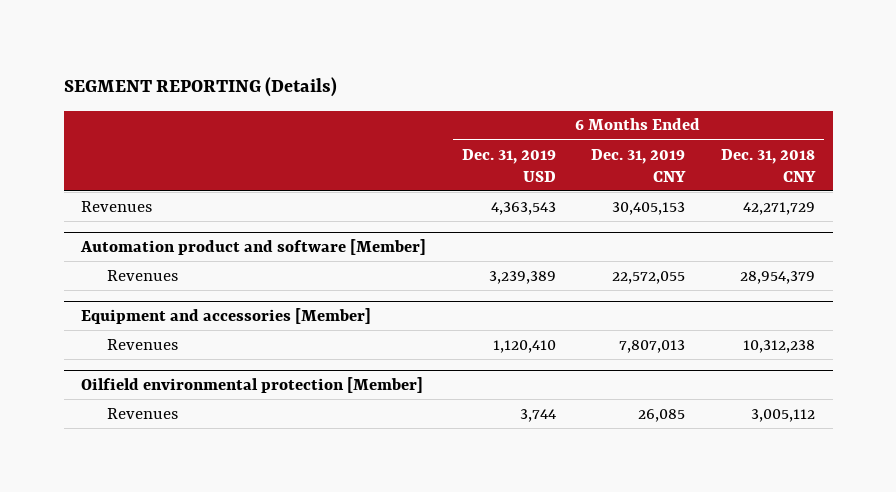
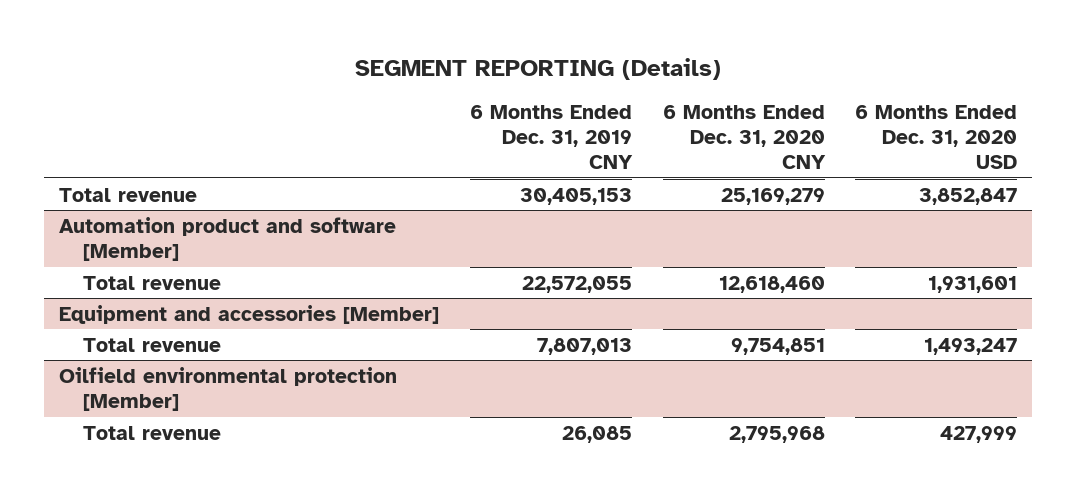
- | 6 Months Ended Dec. 31, 2019 USD | 6 Months Ended Dec. 31, 2019 CNY | 6 Months Ended Dec. 31, 2018 CNY
+ | 6 Months Ended Dec. 31, 2019 CNY | 6 Months Ended Dec. 31, 2020 CNY | 6 Months Ended Dec. 31, 2020 USD
- Revenues | 4,363,543 | 30,405,153 | 42,271,729
+ Total revenue | 30,405,153 | 25,169,279 | 3,852,847
@ Automation product and software [Member]
- Revenues | 3,239,389 | 22,572,055 | 28,954,379
+ Total revenue | 22,572,055 | 12,618,460 | 1,931,601
@ Equipment and accessories [Member]
- Revenues | 1,120,410 | 7,807,013 | 10,312,238
+ Total revenue | 7,807,013 | 9,754,851 | 1,493,247
@ Oilfield environmental protection [Member]
- Revenues | 3,744 | 26,085 | 3,005,112
+ Total revenue | 26,085 | 2,795,968 | 427,999

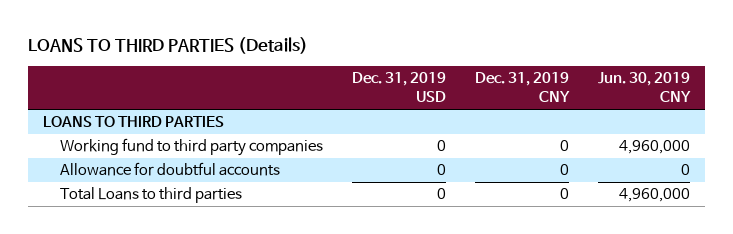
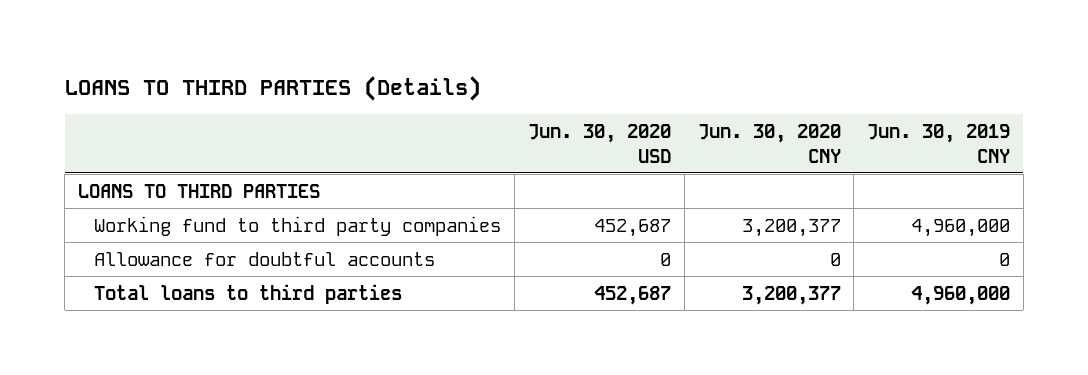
- | Dec. 31, 2019 USD | Dec. 31, 2019 CNY | Jun. 30, 2019 CNY
+ | Jun. 30, 2020 USD | Jun. 30, 2020 CNY | Jun. 30, 2019 CNY
- Total Loans to third parties | 0 | 0 | 4,960,000
+ Total loans to third parties | 452,687 | 3,200,377 | 4,960,000

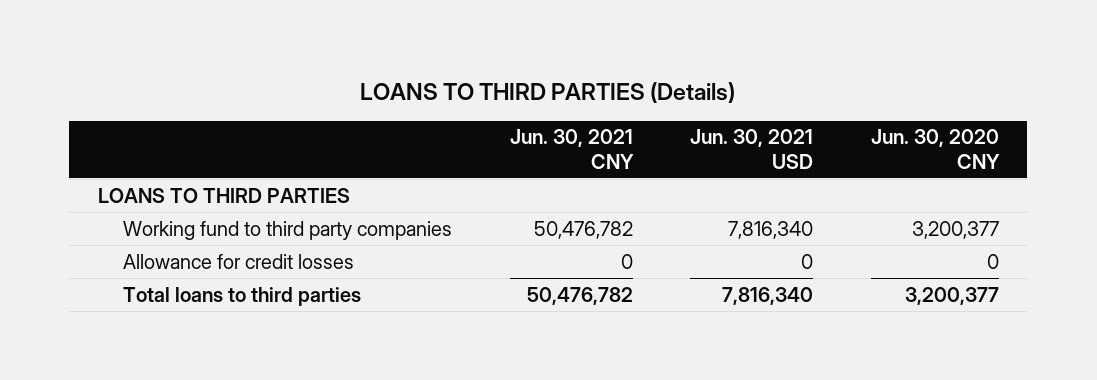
- | Jun. 30, 2020 USD | Jun. 30, 2020 CNY | Jun. 30, 2019 CNY
+ | Jun. 30, 2021 CNY | Jun. 30, 2021 USD | Jun. 30, 2020 CNY
- Allowance for doubtful accounts | 0 | 0 | 0
+ Allowance for credit losses | 0 | 0 | 0

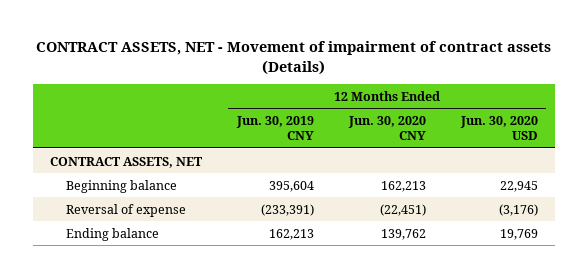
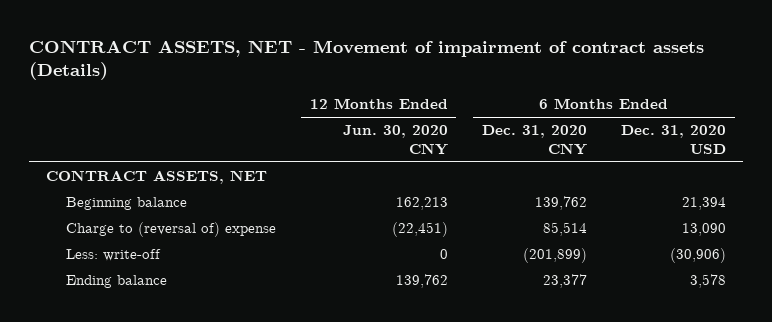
- | 12 Months Ended Jun. 30, 2019 CNY | 12 Months Ended Jun. 30, 2020 CNY | 12 Months Ended Jun. 30, 2020 USD
+ | 12 Months Ended Jun. 30, 2020 CNY | 6 Months Ended Dec. 31, 2020 CNY | 6 Months Ended Dec. 31, 2020 USD
- Reversal of expense | (233,391) | (22,451) | (3,176)
+ Charge to (reversal of) expense | (22,451) | 85,514 | 13,090
+ Less: write-off | 0 | (201,899) | (30,906)

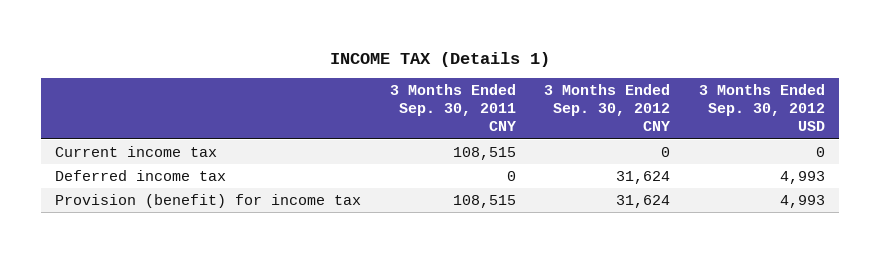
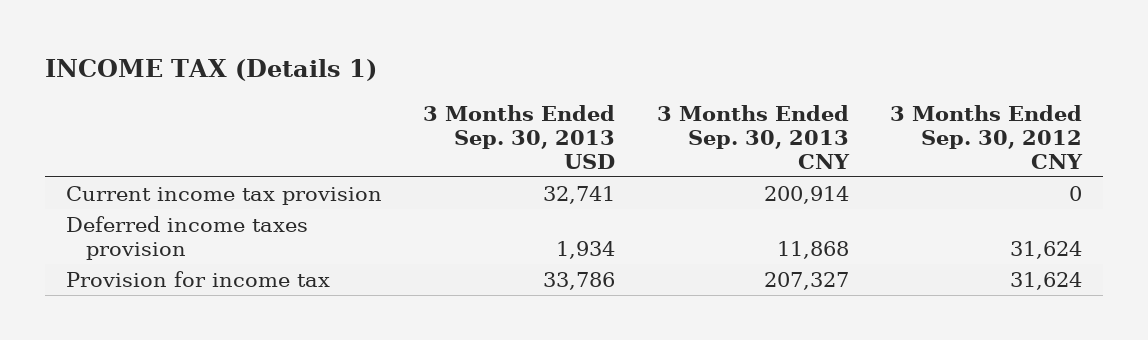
- | 3 Months Ended Sep. 30, 2011 CNY | 3 Months Ended Sep. 30, 2012 CNY | 3 Months Ended Sep. 30, 2012 USD
+ | 3 Months Ended Sep. 30, 2013 USD | 3 Months Ended Sep. 30, 2013 CNY | 3 Months Ended Sep. 30, 2012 CNY
- Current income tax | 108,515 | 0 | 0
- Deferred income tax | 0 | 31,624 | 4,993
- Provision (benefit) for income tax | 108,515 | 31,624 | 4,993
+ Current income tax provision | 32,741 | 200,914 | 0
+ Deferred income taxes provision | 1,934 | 11,868 | 31,624
+ Provision for income tax | 33,786 | 207,327 | 31,624

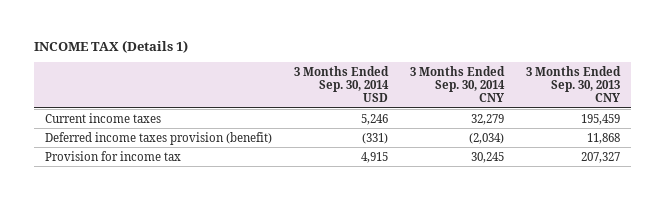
- | 3 Months Ended Sep. 30, 2013 USD | 3 Months Ended Sep. 30, 2013 CNY | 3 Months Ended Sep. 30, 2012 CNY
+ | 3 Months Ended Sep. 30, 2014 USD | 3 Months Ended Sep. 30, 2014 CNY | 3 Months Ended Sep. 30, 2013 CNY
- Current income tax provision | 32,741 | 200,914 | 0
- Deferred income taxes provision | 1,934 | 11,868 | 31,624
+ Current income taxes | 5,246 | 32,279 | 195,459
+ Deferred income taxes provision (benefit) | (331) | (2,034) | 11,868

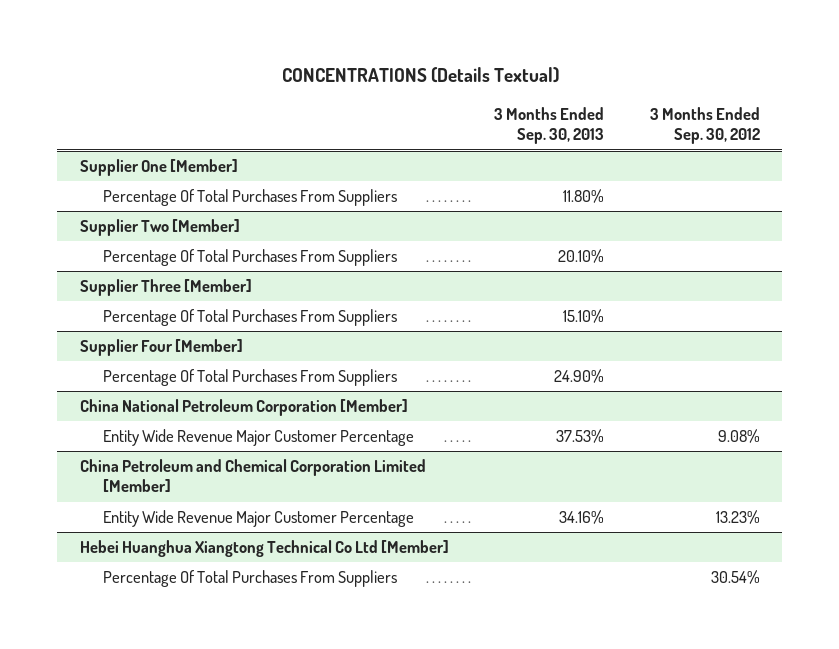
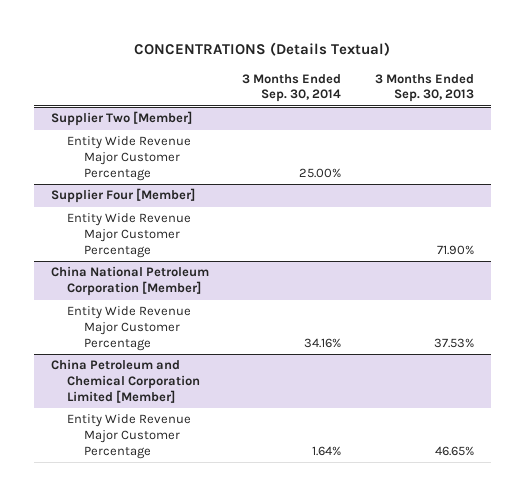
- | 3 Months Ended Sep. 30, 2013 | 3 Months Ended Sep. 30, 2012
+ | 3 Months Ended Sep. 30, 2014 | 3 Months Ended Sep. 30, 2013
- Supplier One [Member]
- Percentage Of Total Purchases From Suppliers | 11.80% |
@ Supplier Two [Member]
- Percentage Of Total Purchases From Suppliers | 20.10% |
- Supplier Three [Member]
- Percentage Of Total Purchases From Suppliers | 15.10% |
@ Supplier Two [Member]
+ Entity Wide Revenue Major Customer Percentage | 25.00% |
@ Supplier Four [Member]
- Percentage Of Total Purchases From Suppliers | 24.90% |
+ Entity Wide Revenue Major Customer Percentage | | 71.90%
@ China Petroleum and Chemical Corporation Limited [Member]
- Entity Wide Revenue Major Customer Percentage | 34.16% | 13.23%
- Hebei Huanghua Xiangtong Technical Co Ltd [Member]
- Percentage Of Total Purchases From Suppliers | | 30.54%
@ China Petroleum and Chemical Corporation Limited [Member]
+ Entity Wide Revenue Major Customer Percentage | 1.64% | 46.65%

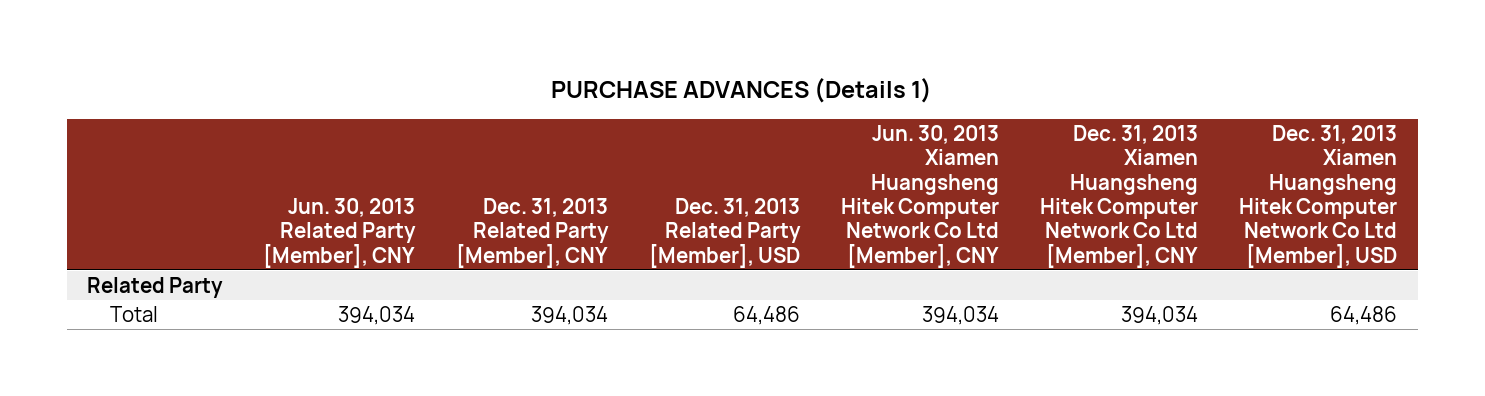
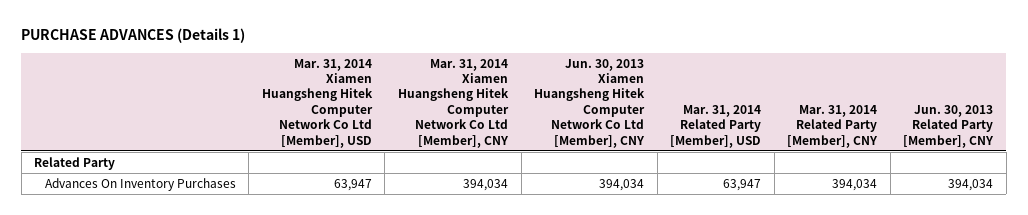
- | Jun. 30, 2013 Related Party [Member], CNY | Dec. 31, 2013 Related Party [Member], CNY | Dec. 31, 2013 Related Party [Member], USD | Jun. 30, 2013 Xiamen Huangsheng Hitek Computer Network Co Ltd [Member], CNY | Dec. 31, 2013 Xiamen Huangsheng Hitek Computer Network Co Ltd [Member], CNY | Dec. 31, 2013 Xiamen Huangsheng Hitek Computer Network Co Ltd [Member], USD
+ | Mar. 31, 2014 Xiamen Huangsheng Hitek Computer Network Co Ltd [Member], USD | Mar. 31, 2014 Xiamen Huangsheng Hitek Computer Network Co Ltd [Member], CNY | Jun. 30, 2013 Xiamen Huangsheng Hitek Computer Network Co Ltd [Member], CNY | Mar. 31, 2014 Related Party [Member], USD | Mar. 31, 2014 Related Party [Member], CNY | Jun. 30, 2013 Related Party [Member], CNY
- Total | 394,034 | 394,034 | 64,486 | 394,034 | 394,034 | 64,486
+ Advances On Inventory Purchases | 63,947 | 394,034 | 394,034 | 63,947 | 394,034 | 394,034

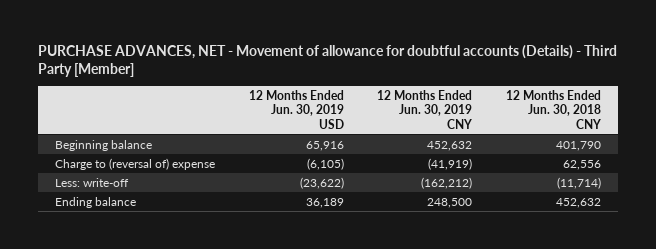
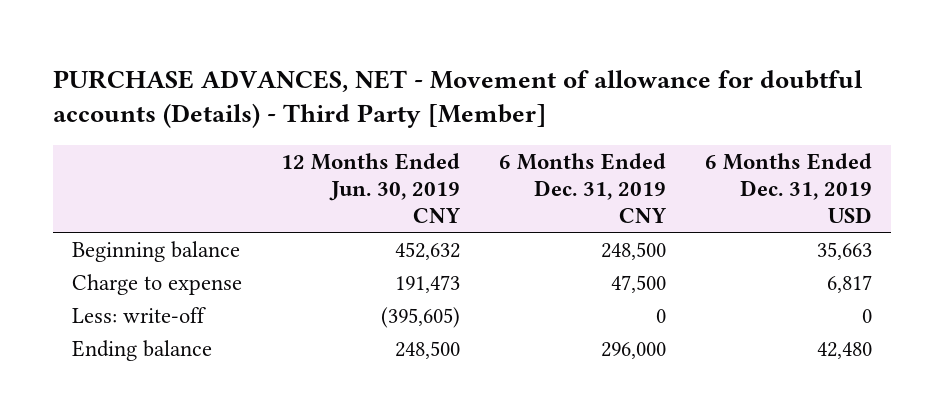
- | 12 Months Ended Jun. 30, 2019 USD | 12 Months Ended Jun. 30, 2019 CNY | 12 Months Ended Jun. 30, 2018 CNY
+ | 12 Months Ended Jun. 30, 2019 CNY | 6 Months Ended Dec. 31, 2019 CNY | 6 Months Ended Dec. 31, 2019 USD
- Charge to (reversal of) expense | (6,105) | (41,919) | 62,556
- Less: write-off | (23,622) | (162,212) | (11,714)
+ Charge to expense | 191,473 | 47,500 | 6,817
+ Less: write-off | (395,605) | 0 | 0

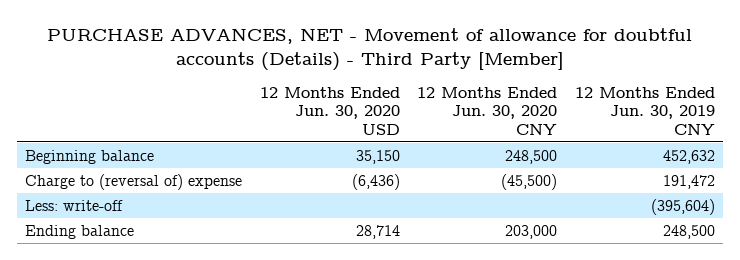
- | 12 Months Ended Jun. 30, 2019 CNY | 6 Months Ended Dec. 31, 2019 CNY | 6 Months Ended Dec. 31, 2019 USD
+ | 12 Months Ended Jun. 30, 2020 USD | 12 Months Ended Jun. 30, 2020 CNY | 12 Months Ended Jun. 30, 2019 CNY
- Charge to expense | 191,473 | 47,500 | 6,817
- Less: write-off | (395,605) | 0 | 0
+ Charge to (reversal of) expense | (6,436) | (45,500) | 191,472
+ Less: write-off | | | (395,604)

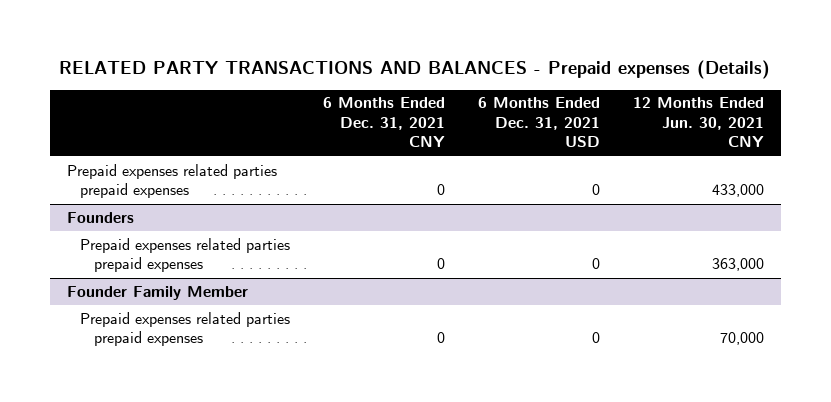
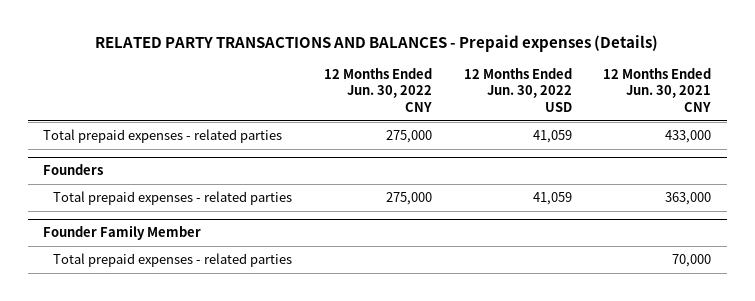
- | 6 Months Ended Dec. 31, 2021 CNY | 6 Months Ended Dec. 31, 2021 USD | 12 Months Ended Jun. 30, 2021 CNY
+ | 12 Months Ended Jun. 30, 2022 CNY | 12 Months Ended Jun. 30, 2022 USD | 12 Months Ended Jun. 30, 2021 CNY
- Prepaid expenses related parties prepaid expenses | 0 | 0 | 433,000
+ Total prepaid expenses - related parties | 275,000 | 41,059 | 433,000
@ Founders
- Prepaid expenses related parties prepaid expenses | 0 | 0 | 363,000
+ Total prepaid expenses - related parties | 275,000 | 41,059 | 363,000
@ Founder Family Member
- Prepaid expenses related parties prepaid expenses | 0 | 0 | 70,000
+ Total prepaid expenses - related parties | | | 70,000

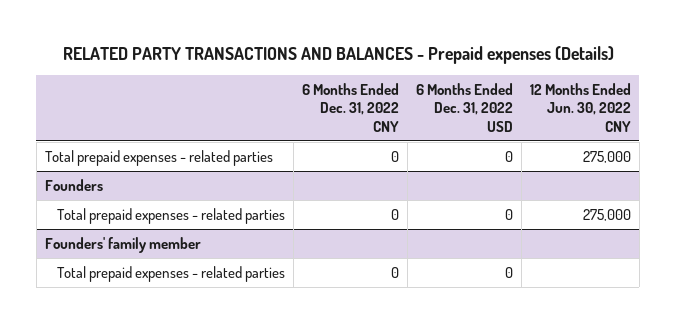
- | 12 Months Ended Jun. 30, 2022 CNY | 12 Months Ended Jun. 30, 2022 USD | 12 Months Ended Jun. 30, 2021 CNY
+ | 6 Months Ended Dec. 31, 2022 CNY | 6 Months Ended Dec. 31, 2022 USD | 12 Months Ended Jun. 30, 2022 CNY
- Founder Family Member
+ Founders' family member

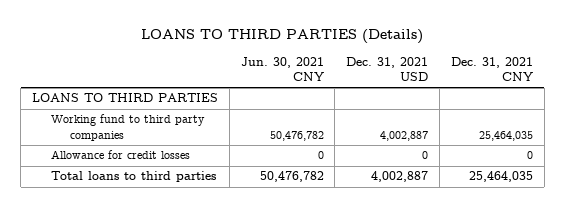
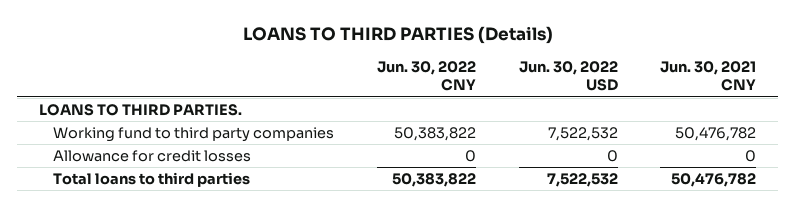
- | Jun. 30, 2021 CNY | Dec. 31, 2021 USD | Dec. 31, 2021 CNY
+ | Jun. 30, 2022 CNY | Jun. 30, 2022 USD | Jun. 30, 2021 CNY
- LOANS TO THIRD PARTIES
+ LOANS TO THIRD PARTIES.

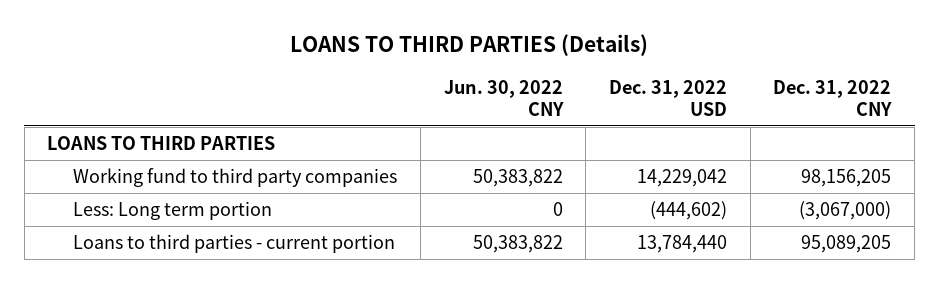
- | Jun. 30, 2022 CNY | Jun. 30, 2022 USD | Jun. 30, 2021 CNY
+ | Jun. 30, 2022 CNY | Dec. 31, 2022 USD | Dec. 31, 2022 CNY
- LOANS TO THIRD PARTIES.
+ LOANS TO THIRD PARTIES
- Allowance for credit losses | 0 | 0 | 0
- Total loans to third parties | 50,383,822 | 7,522,532 | 50,476,782
+ Less: Long term portion | 0 | (444,602) | (3,067,000)
+ Loans to third parties - current portion | 50,383,822 | 13,784,440 | 95,089,205

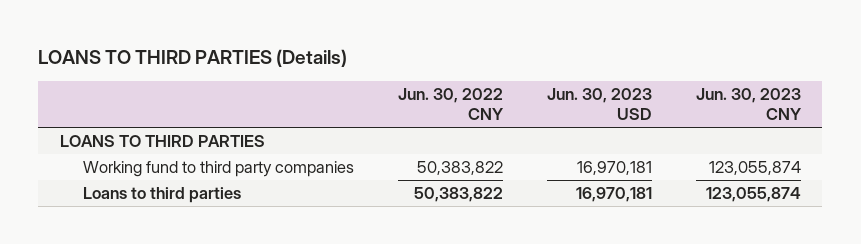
- | Jun. 30, 2022 CNY | Dec. 31, 2022 USD | Dec. 31, 2022 CNY
+ | Jun. 30, 2022 CNY | Jun. 30, 2023 USD | Jun. 30, 2023 CNY
- Less: Long term portion | 0 | (444,602) | (3,067,000)
- Loans to third parties - current portion | 50,383,822 | 13,784,440 | 95,089,205
+ Loans to third parties | 50,383,822 | 16,970,181 | 123,055,874

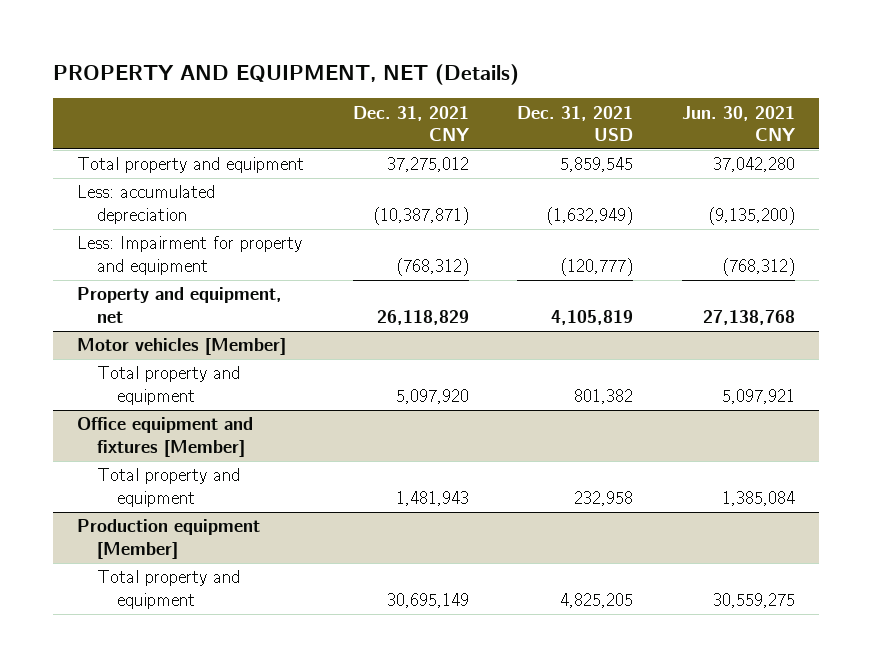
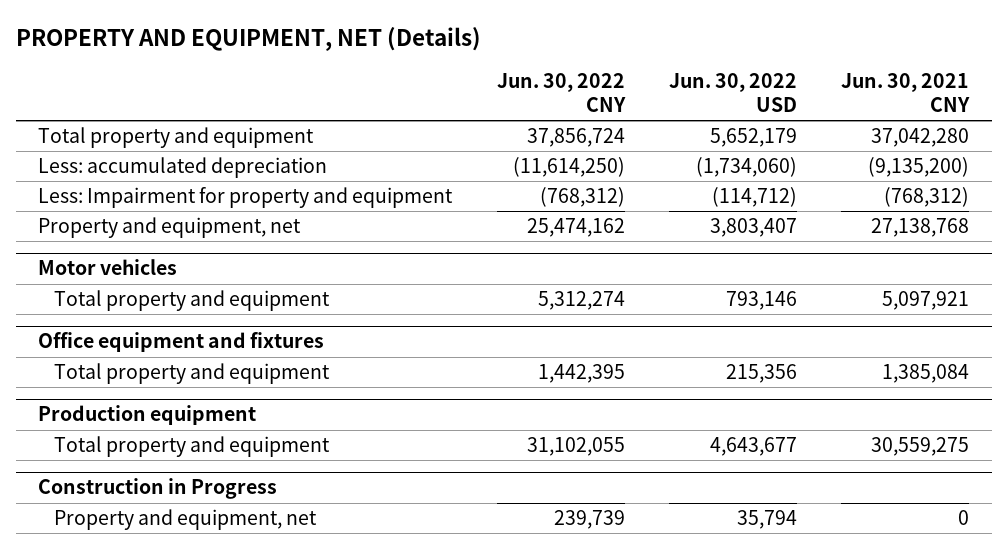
- | Dec. 31, 2021 CNY | Dec. 31, 2021 USD | Jun. 30, 2021 CNY
+ | Jun. 30, 2022 CNY | Jun. 30, 2022 USD | Jun. 30, 2021 CNY
- Motor vehicles [Member]
+ Motor vehicles
- Office equipment and fixtures [Member]
+ Office equipment and fixtures
- Production equipment [Member]
+ Production equipment
+ Construction in Progress
+ Property and equipment, net | 239,739 | 35,794 | 0

